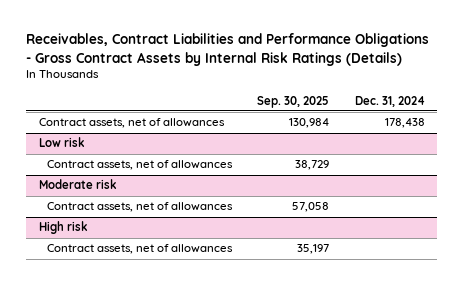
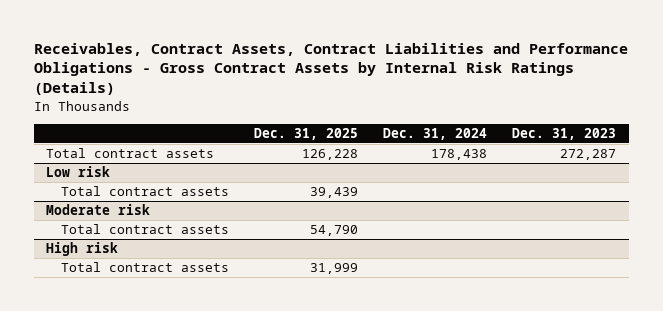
- Receivables, Contract Liabilities and Performance Obligations - Gross Contract Assets by Internal Risk Ratings (Details)
+ Receivables, Contract Assets, Contract Liabilities and Performance Obligations - Gross Contract Assets by Internal Risk Ratings (Details)
- | Sep. 30, 2025 | Dec. 31, 2024
+ | Dec. 31, 2025 | Dec. 31, 2024 | Dec. 31, 2023
- Contract assets, net of allowances | 130,984 | 178,438
+ Total contract assets | 126,228 | 178,438 | 272,287
@ Low risk
- Contract assets, net of allowances | 38,729 |
+ Total contract assets | 39,439 | |
@ Moderate risk
- Contract assets, net of allowances | 57,058 |
+ Total contract assets | 54,790 | |
@ High risk
- Contract assets, net of allowances | 35,197 |
+ Total contract assets | 31,999 | |

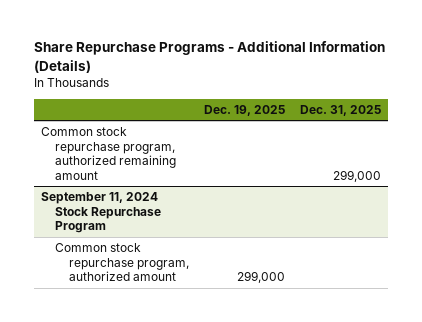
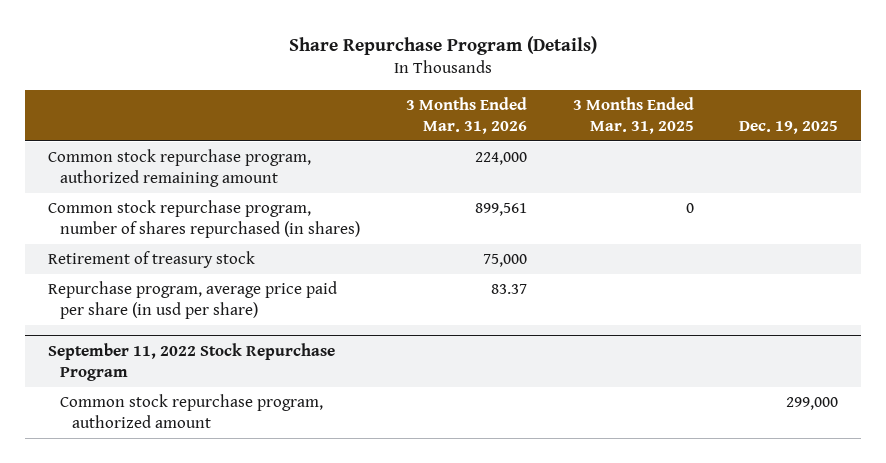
- Share Repurchase Programs - Additional Information (Details)
+ Share Repurchase Program (Details)
- | Dec. 19, 2025 | Dec. 31, 2025
+ | 3 Months Ended Mar. 31, 2026 | 3 Months Ended Mar. 31, 2025 | Dec. 19, 2025
- September 11, 2024 Stock Repurchase Program
+ Common stock repurchase program, number of shares repurchased (in shares) | 899,561 | 0 |
+ Retirement of treasury stock | 75,000 | |
+ Repurchase program, average price paid per share (in usd per share) | 83.37 | |
+ September 11, 2022 Stock Repurchase Program

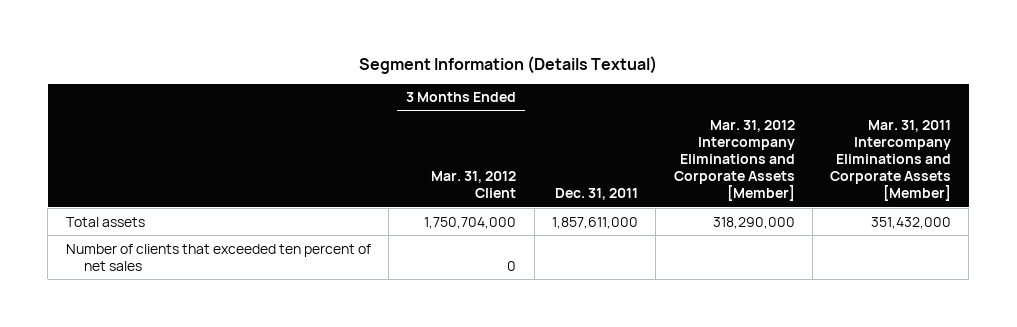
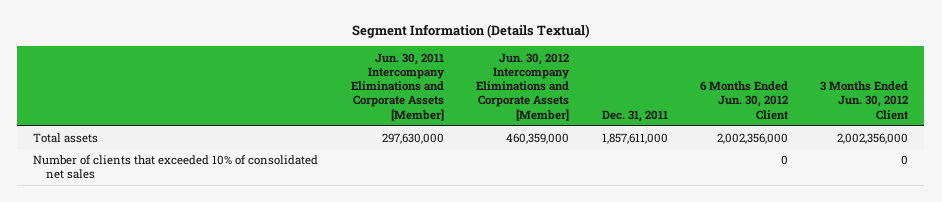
- | 3 Months Ended Mar. 31, 2012 Client | Dec. 31, 2011 | Mar. 31, 2012 Intercompany Eliminations and Corporate Assets [Member] | Mar. 31, 2011 Intercompany Eliminations and Corporate Assets [Member]
+ | Jun. 30, 2011 Intercompany Eliminations and Corporate Assets [Member] | Jun. 30, 2012 Intercompany Eliminations and Corporate Assets [Member] | Dec. 31, 2011 | 6 Months Ended Jun. 30, 2012 Client | 3 Months Ended Jun. 30, 2012 Client
- Number of clients that exceeded ten percent of net sales | 0 | | |
+ Number of clients that exceeded 10% of consolidated net sales | | | | 0 | 0

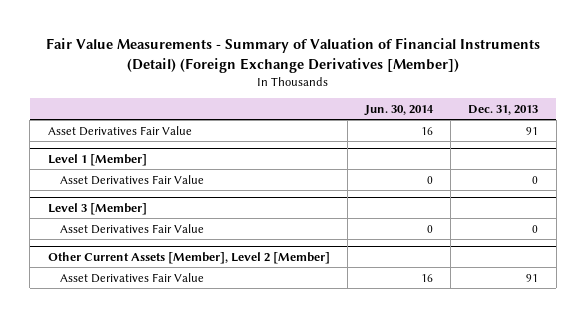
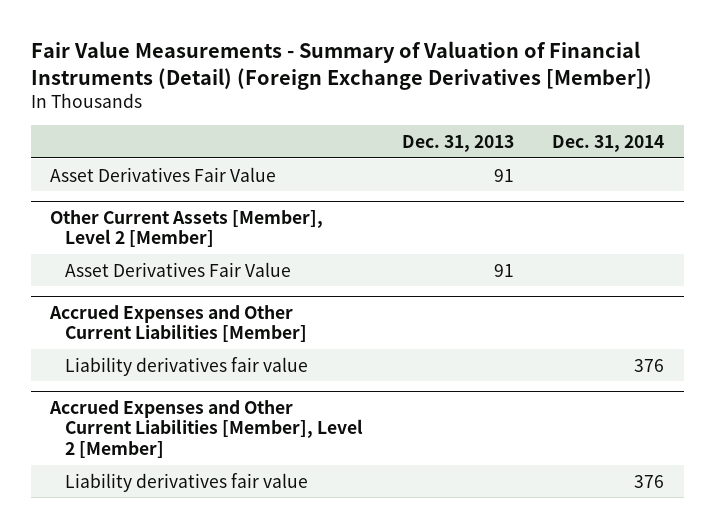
- | Jun. 30, 2014 | Dec. 31, 2013
+ | Dec. 31, 2013 | Dec. 31, 2014
- Level 1 [Member]
- Asset Derivatives Fair Value | 0 | 0
- Level 3 [Member]
- Asset Derivatives Fair Value | 0 | 0
+ Accrued Expenses and Other Current Liabilities [Member]
+ Liability derivatives fair value | | 376
+ Accrued Expenses and Other Current Liabilities [Member], Level 2 [Member]
+ Liability derivatives fair value | | 376

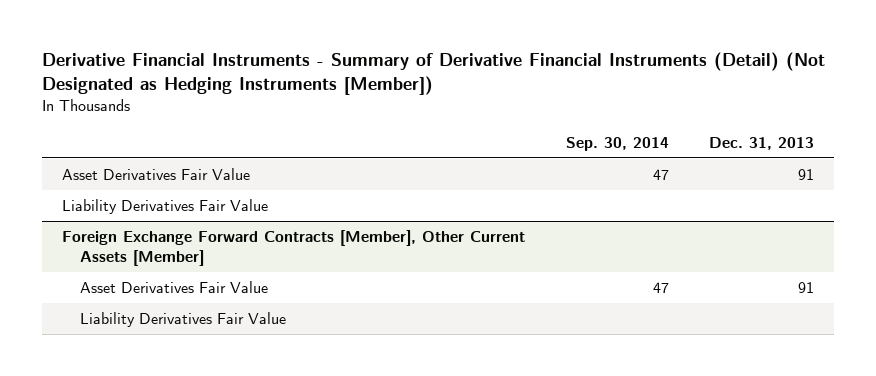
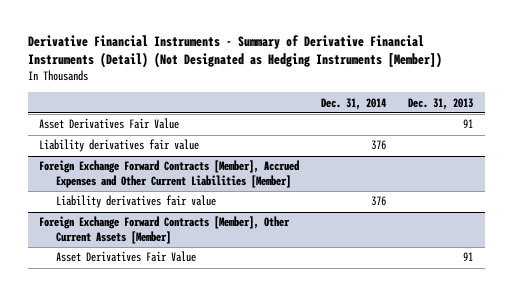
- | Sep. 30, 2014 | Dec. 31, 2013
+ | Dec. 31, 2014 | Dec. 31, 2013
- Liability Derivatives Fair Value
+ Liability derivatives fair value | 376 |
+ Foreign Exchange Forward Contracts [Member], Accrued Expenses and Other Current Liabilities [Member]
+ Liability derivatives fair value | 376 |
@ Foreign Exchange Forward Contracts [Member], Other Current Assets [Member]
- Liability Derivatives Fair Value

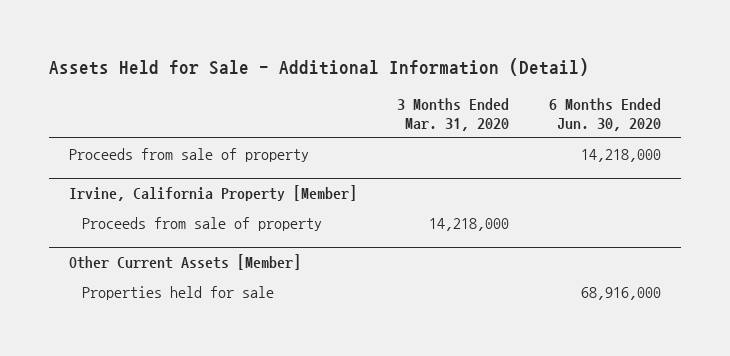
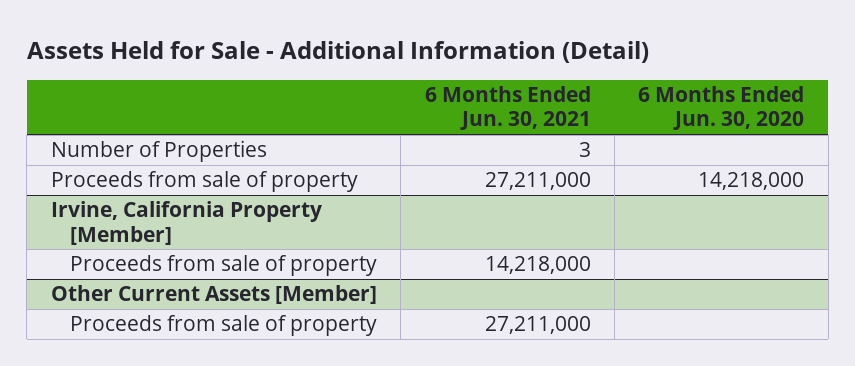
- | 3 Months Ended Mar. 31, 2020 | 6 Months Ended Jun. 30, 2020
+ | 6 Months Ended Jun. 30, 2021 | 6 Months Ended Jun. 30, 2020
+ Number of Properties | 3 |
@ Other Current Assets [Member]
- Properties held for sale | | 68,916,000
+ Proceeds from sale of property | 27,211,000 |

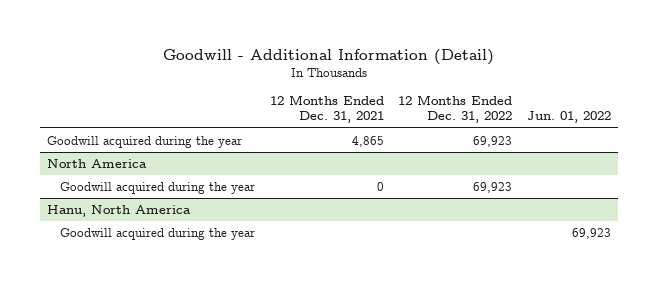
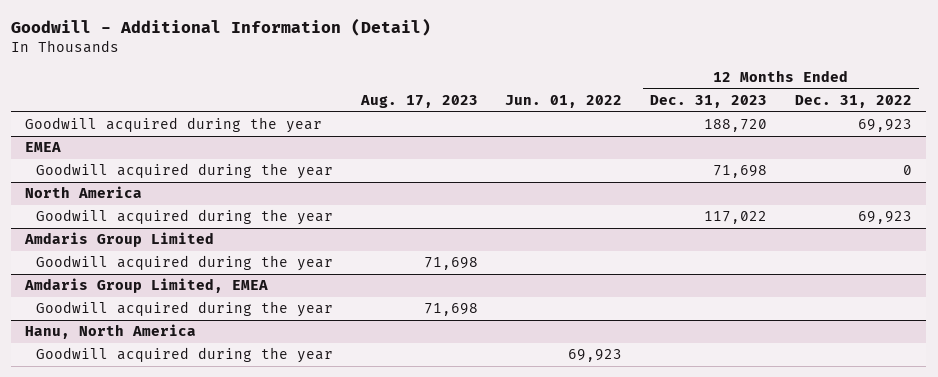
- | 12 Months Ended Dec. 31, 2021 | 12 Months Ended Dec. 31, 2022 | Jun. 01, 2022
+ | Aug. 17, 2023 | Jun. 01, 2022 | 12 Months Ended Dec. 31, 2023 | 12 Months Ended Dec. 31, 2022
+ EMEA
+ Goodwill acquired during the year | | | 71,698 | 0
+ Amdaris Group Limited
+ Goodwill acquired during the year | 71,698 | | |
+ Amdaris Group Limited, EMEA
+ Goodwill acquired during the year | 71,698 | | |

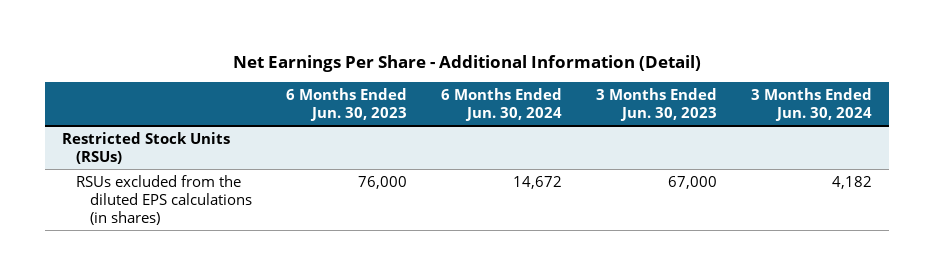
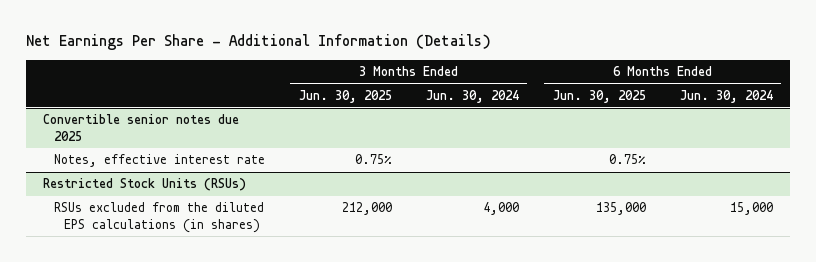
- Net Earnings Per Share - Additional Information (Detail)
+ Net Earnings Per Share - Additional Information (Details)
- | 6 Months Ended Jun. 30, 2023 | 6 Months Ended Jun. 30, 2024 | 3 Months Ended Jun. 30, 2023 | 3 Months Ended Jun. 30, 2024
+ | 3 Months Ended Jun. 30, 2025 | 3 Months Ended Jun. 30, 2024 | 6 Months Ended Jun. 30, 2025 | 6 Months Ended Jun. 30, 2024
+ Convertible senior notes due 2025
+ Notes, effective interest rate | 0.75% | | 0.75% |
@ Restricted Stock Units (RSUs)
- RSUs excluded from the diluted EPS calculations (in shares) | 76,000 | 14,672 | 67,000 | 4,182
+ RSUs excluded from the diluted EPS calculations (in shares) | 212,000 | 4,000 | 135,000 | 15,000

